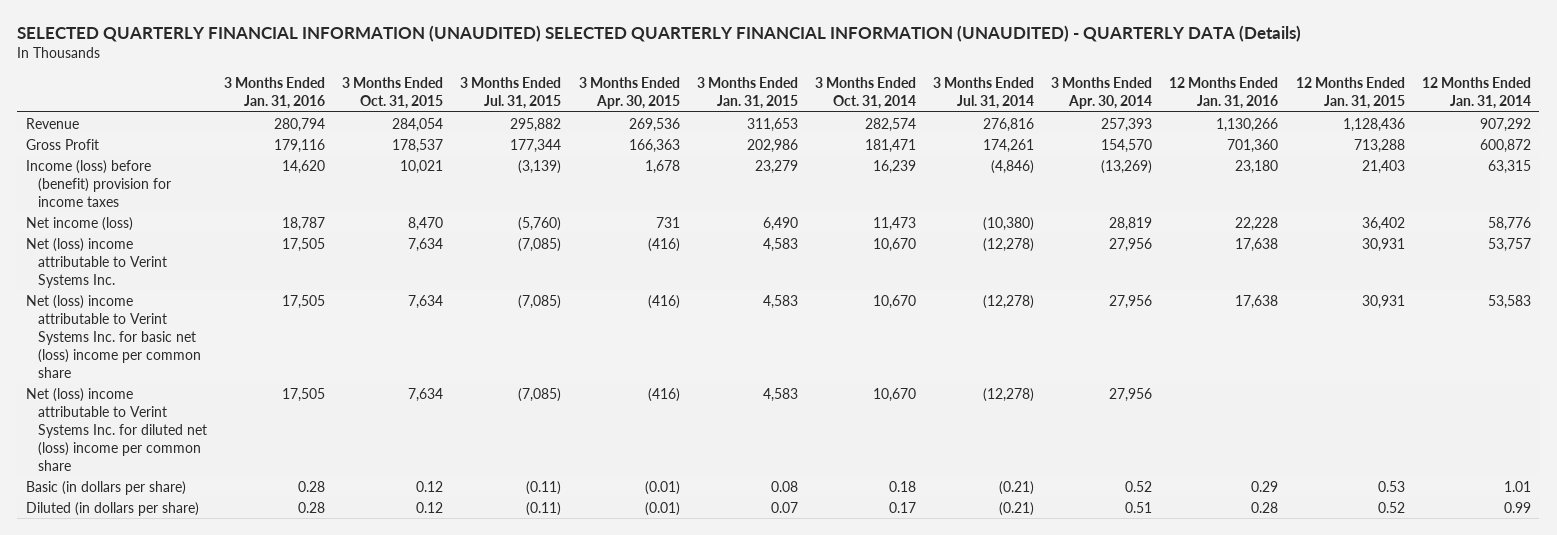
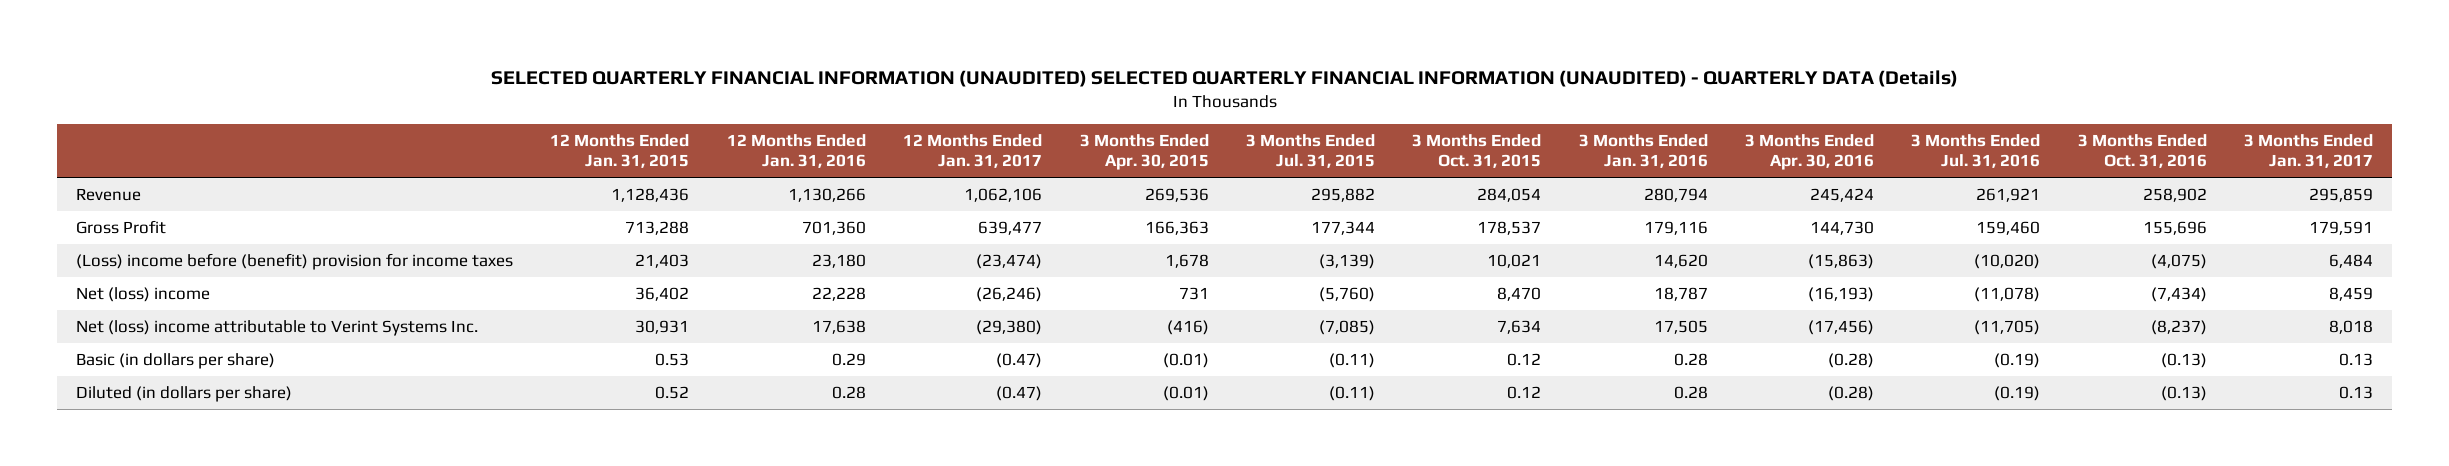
- | 3 Months Ended Jan. 31, 2016 | 3 Months Ended Oct. 31, 2015 | 3 Months Ended Jul. 31, 2015 | 3 Months Ended Apr. 30, 2015 | 3 Months Ended Jan. 31, 2015 | 3 Months Ended Oct. 31, 2014 | 3 Months Ended Jul. 31, 2014 | 3 Months Ended Apr. 30, 2014 | 12 Months Ended Jan. 31, 2016 | 12 Months Ended Jan. 31, 2015 | 12 Months Ended Jan. 31, 2014
+ | 12 Months Ended Jan. 31, 2015 | 12 Months Ended Jan. 31, 2016 | 12 Months Ended Jan. 31, 2017 | 3 Months Ended Apr. 30, 2015 | 3 Months Ended Jul. 31, 2015 | 3 Months Ended Oct. 31, 2015 | 3 Months Ended Jan. 31, 2016 | 3 Months Ended Apr. 30, 2016 | 3 Months Ended Jul. 31, 2016 | 3 Months Ended Oct. 31, 2016 | 3 Months Ended Jan. 31, 2017
- Income (loss) before (benefit) provision for income taxes | 14,620 | 10,021 | (3,139) | 1,678 | 23,279 | 16,239 | (4,846) | (13,269) | 23,180 | 21,403 | 63,315
- Net income (loss) | 18,787 | 8,470 | (5,760) | 731 | 6,490 | 11,473 | (10,380) | 28,819 | 22,228 | 36,402 | 58,776
+ (Loss) income before (benefit) provision for income taxes | 21,403 | 23,180 | (23,474) | 1,678 | (3,139) | 10,021 | 14,620 | (15,863) | (10,020) | (4,075) | 6,484
+ Net (loss) income | 36,402 | 22,228 | (26,246) | 731 | (5,760) | 8,470 | 18,787 | (16,193) | (11,078) | (7,434) | 8,459
- Net (loss) income attributable to Verint Systems Inc. for basic net (loss) income per common share | 17,505 | 7,634 | (7,085) | (416) | 4,583 | 10,670 | (12,278) | 27,956 | 17,638 | 30,931 | 53,583
- Net (loss) income attributable to Verint Systems Inc. for diluted net (loss) income per common share | 17,505 | 7,634 | (7,085) | (416) | 4,583 | 10,670 | (12,278) | 27,956 | | |

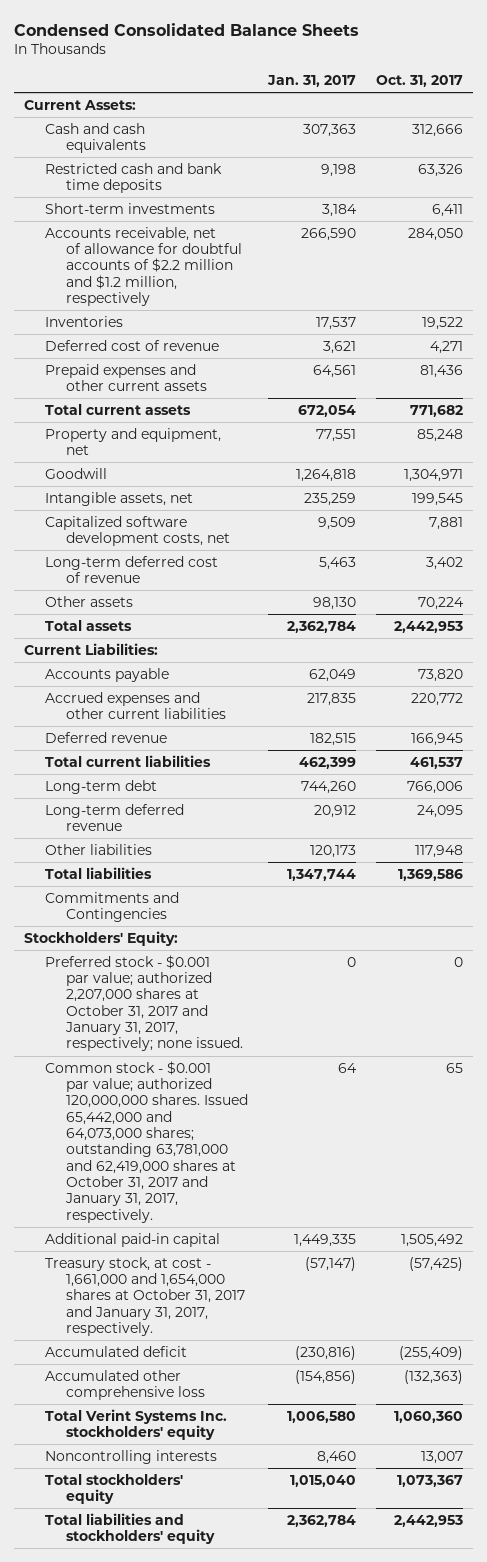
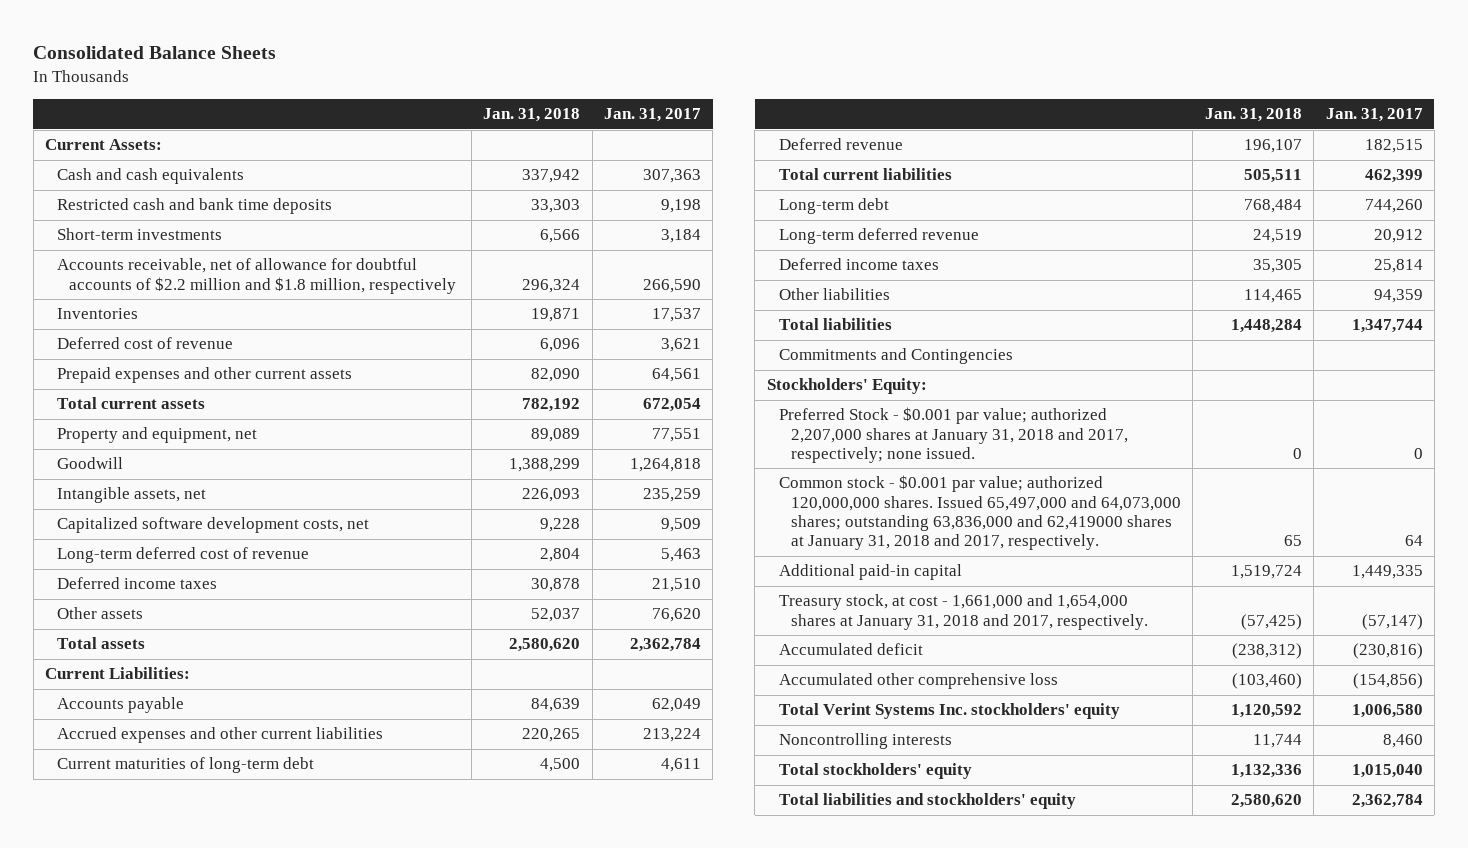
- Condensed Consolidated Balance Sheets
+ Consolidated Balance Sheets
- | Jan. 31, 2017 | Oct. 31, 2017
+ | Jan. 31, 2018 | Jan. 31, 2017
- Accounts receivable, net of allowance for doubtful accounts of $2.2 million and $1.2 million, respectively | 266,590 | 284,050
+ Accounts receivable, net of allowance for doubtful accounts of $2.2 million and $1.8 million, respectively | 296,324 | 266,590
- Other assets | 98,130 | 70,224
+ Deferred income taxes | 30,878 | 21,510
+ Other assets | 52,037 | 76,620
- Accrued expenses and other current liabilities | 217,835 | 220,772
+ Accrued expenses and other current liabilities | 220,265 | 213,224
+ Current maturities of long-term debt | 4,500 | 4,611
- Other liabilities | 120,173 | 117,948
+ Deferred income taxes | 35,305 | 25,814
+ Other liabilities | 114,465 | 94,359
- Preferred stock - $0.001 par value; authorized 2,207,000 shares at October 31, 2017 and January 31, 2017, respectively; none issued. | 0 | 0
- Common stock - $0.001 par value; authorized 120,000,000 shares. Issued 65,442,000 and 64,073,000 shares; outstanding 63,781,000 and 62,419,000 shares at October 31, 2017 and January 31, 2017, respectively. | 64 | 65
+ Preferred Stock - $0.001 par value; authorized 2,207,000 shares at January 31, 2018 and 2017, respectively; none issued. | 0 | 0
+ Common stock - $0.001 par value; authorized 120,000,000 shares. Issued 65,497,000 and 64,073,000 shares; outstanding 63,836,000 and 62,419000 shares at January 31, 2018 and 2017, respectively. | 65 | 64
- Treasury stock, at cost - 1,661,000 and 1,654,000 shares at October 31, 2017 and January 31, 2017, respectively. | (57,147) | (57,425)
+ Treasury stock, at cost - 1,661,000 and 1,654,000 shares at January 31, 2018 and 2017, respectively. | (57,425) | (57,147)

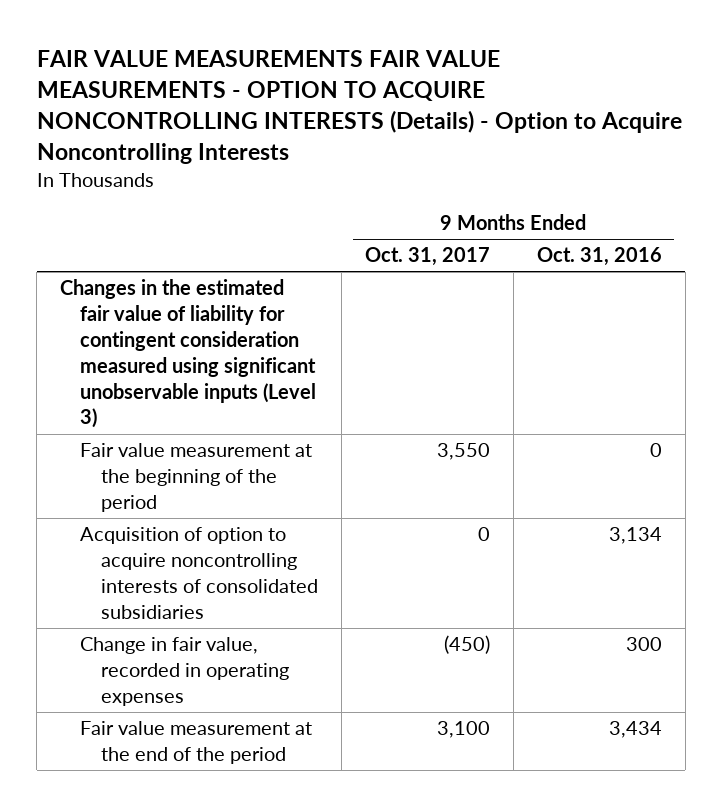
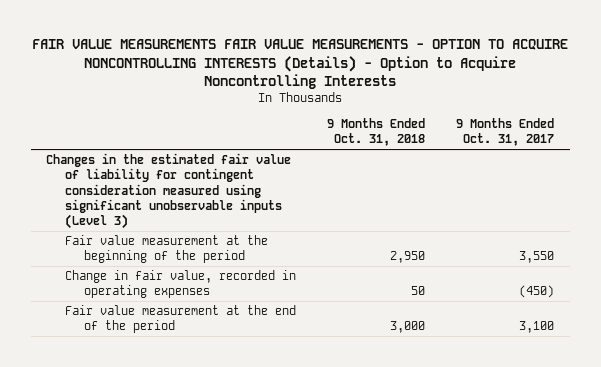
- | 9 Months Ended Oct. 31, 2017 | 9 Months Ended Oct. 31, 2016
+ | 9 Months Ended Oct. 31, 2018 | 9 Months Ended Oct. 31, 2017
- Acquisition of option to acquire noncontrolling interests of consolidated subsidiaries | 0 | 3,134

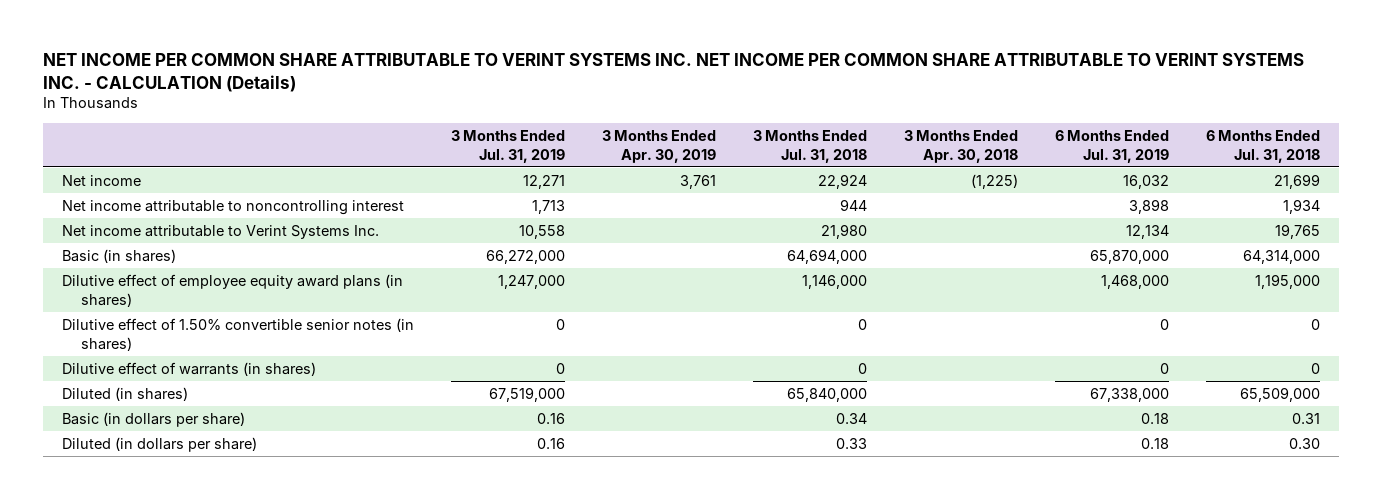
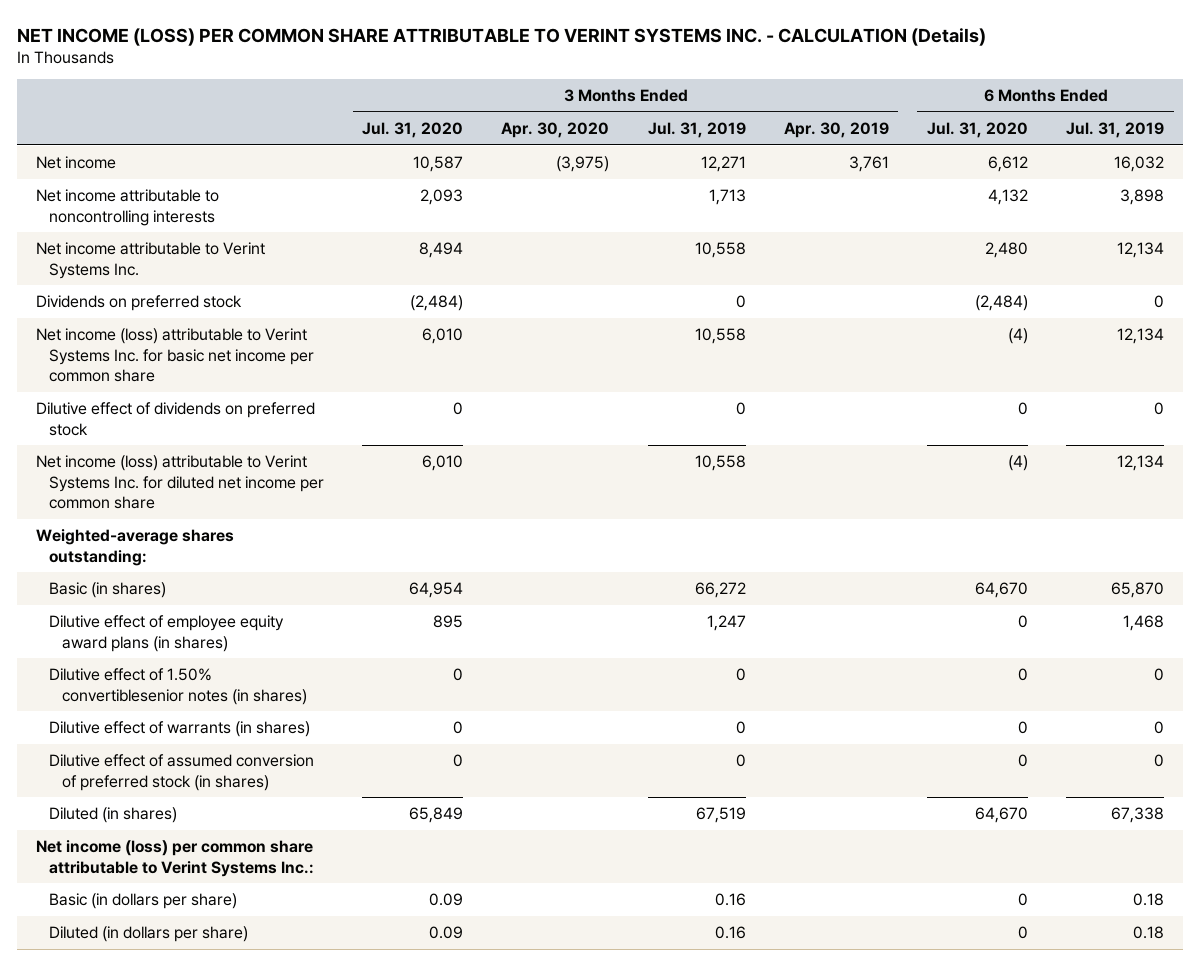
- NET INCOME PER COMMON SHARE ATTRIBUTABLE TO VERINT SYSTEMS INC. NET INCOME PER COMMON SHARE ATTRIBUTABLE TO VERINT SYSTEMS INC. - CALCULATION (Details)
+ NET INCOME (LOSS) PER COMMON SHARE ATTRIBUTABLE TO VERINT SYSTEMS INC. - CALCULATION (Details)
- | 3 Months Ended Jul. 31, 2019 | 3 Months Ended Apr. 30, 2019 | 3 Months Ended Jul. 31, 2018 | 3 Months Ended Apr. 30, 2018 | 6 Months Ended Jul. 31, 2019 | 6 Months Ended Jul. 31, 2018
+ | 3 Months Ended Jul. 31, 2020 | 3 Months Ended Apr. 30, 2020 | 3 Months Ended Jul. 31, 2019 | 3 Months Ended Apr. 30, 2019 | 6 Months Ended Jul. 31, 2020 | 6 Months Ended Jul. 31, 2019
- Net income attributable to noncontrolling interest | 1,713 | | 944 | | 3,898 | 1,934
+ Net income attributable to noncontrolling interests | 2,093 | | 1,713 | | 4,132 | 3,898
- Basic (in shares) | 66,272,000 | | 64,694,000 | | 65,870,000 | 64,314,000
- Dilutive effect of employee equity award plans (in shares) | 1,247,000 | | 1,146,000 | | 1,468,000 | 1,195,000
- Dilutive effect of 1.50% convertible senior notes (in shares) | 0 | | 0 | | 0 | 0
+ Dividends on preferred stock | (2,484) | | 0 | | (2,484) | 0
+ Net income (loss) attributable to Verint Systems Inc. for basic net income per common share | 6,010 | | 10,558 | | (4) | 12,134
+ Dilutive effect of dividends on preferred stock | 0 | | 0 | | 0 | 0
+ Net income (loss) attributable to Verint Systems Inc. for diluted net income per common share | 6,010 | | 10,558 | | (4) | 12,134
+ Weighted-average shares outstanding:
+ Basic (in shares) | 64,954 | | 66,272 | | 64,670 | 65,870
+ Dilutive effect of employee equity award plans (in shares) | 895 | | 1,247 | | 0 | 1,468
+ Dilutive effect of 1.50% convertiblesenior notes (in shares) | 0 | | 0 | | 0 | 0
- Diluted (in shares) | 67,519,000 | | 65,840,000 | | 67,338,000 | 65,509,000
+ Dilutive effect of assumed conversion of preferred stock (in shares) | 0 | | 0 | | 0 | 0
+ Diluted (in shares) | 65,849 | | 67,519 | | 64,670 | 67,338
+ Net income (loss) per common share attributable to Verint Systems Inc.:

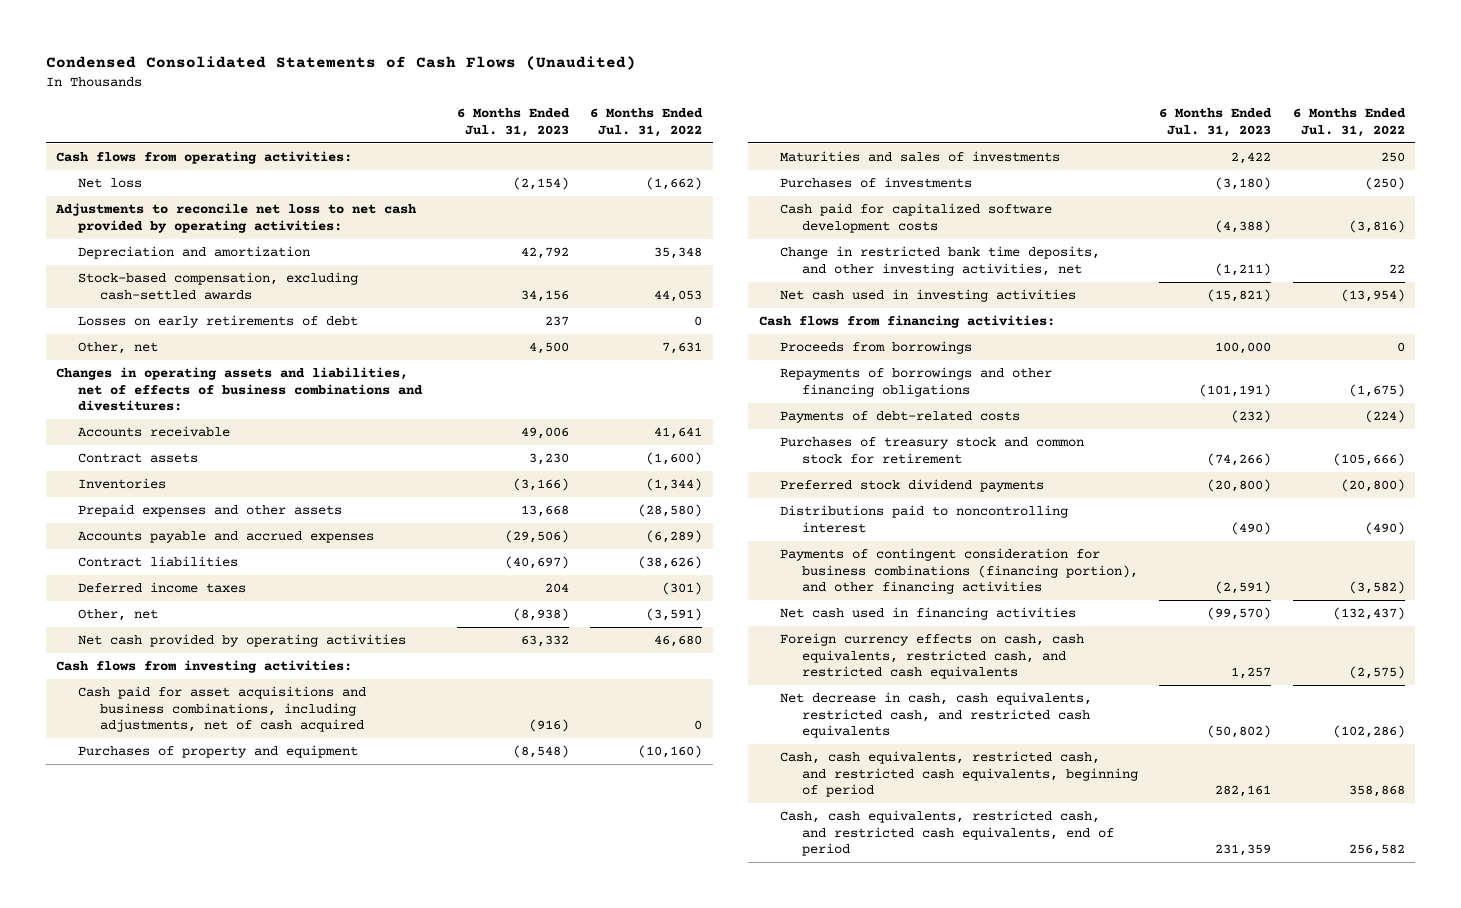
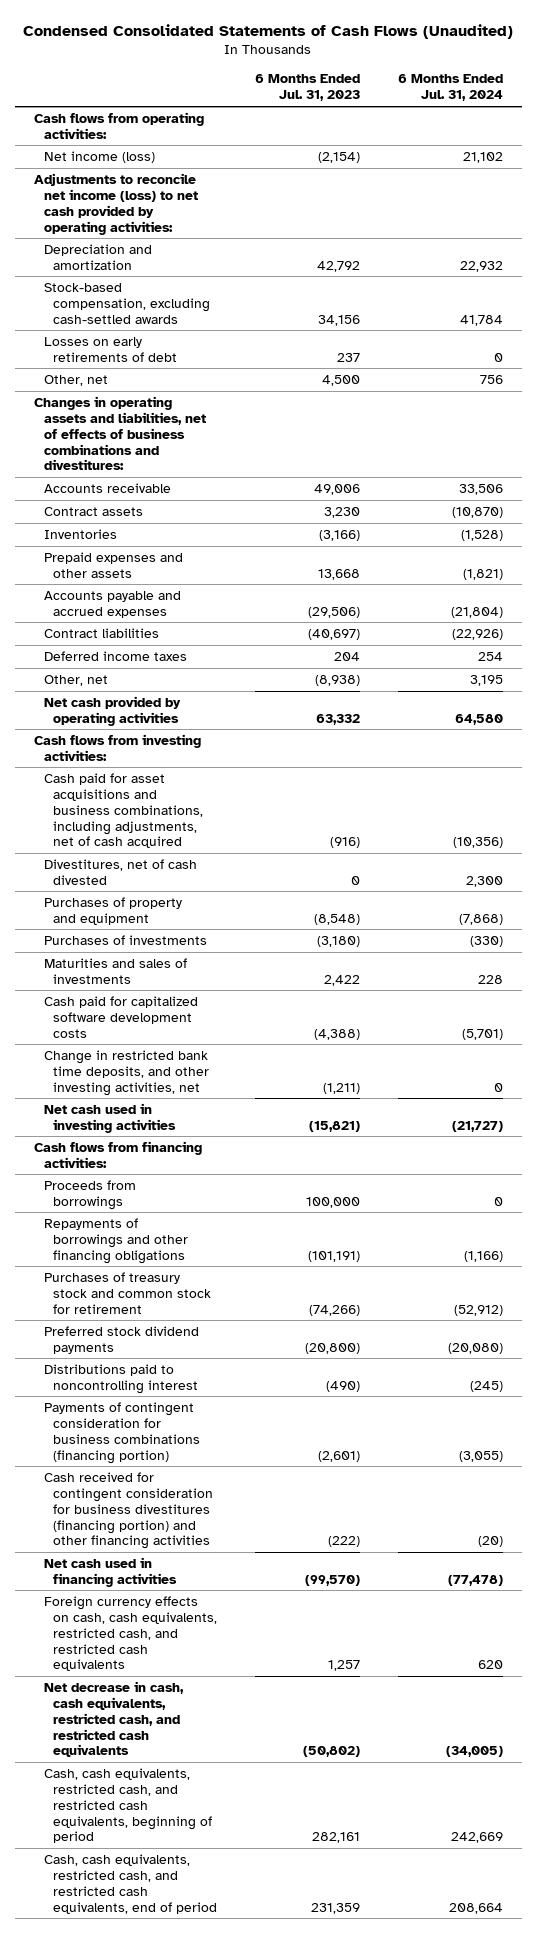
- | 6 Months Ended Jul. 31, 2023 | 6 Months Ended Jul. 31, 2022
+ | 6 Months Ended Jul. 31, 2023 | 6 Months Ended Jul. 31, 2024
- Net loss | (2,154) | (1,662)
- Adjustments to reconcile net loss to net cash provided by operating activities:
+ Net income (loss) | (2,154) | 21,102
+ Adjustments to reconcile net income (loss) to net cash provided by operating activities:
+ Divestitures, net of cash divested | 0 | 2,300
moved down: Maturities and sales of investments | 2,422 | 228
- Payments of debt-related costs | (232) | (224)
- Payments of contingent consideration for business combinations (financing portion), and other financing activities | (2,591) | (3,582)
+ Payments of contingent consideration for business combinations (financing portion) | (2,601) | (3,055)
+ Cash received for contingent consideration for business divestitures (financing portion) and other financing activities | (222) | (20)

